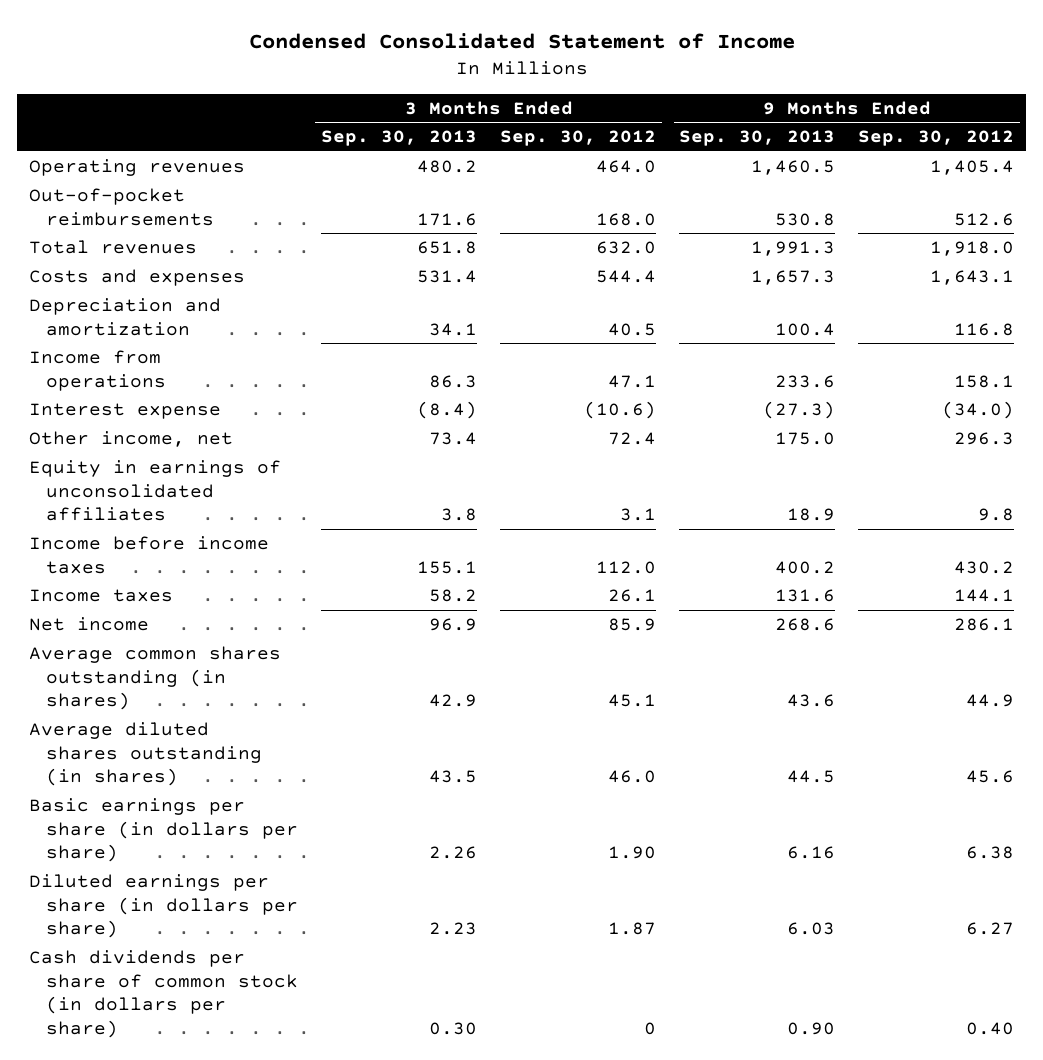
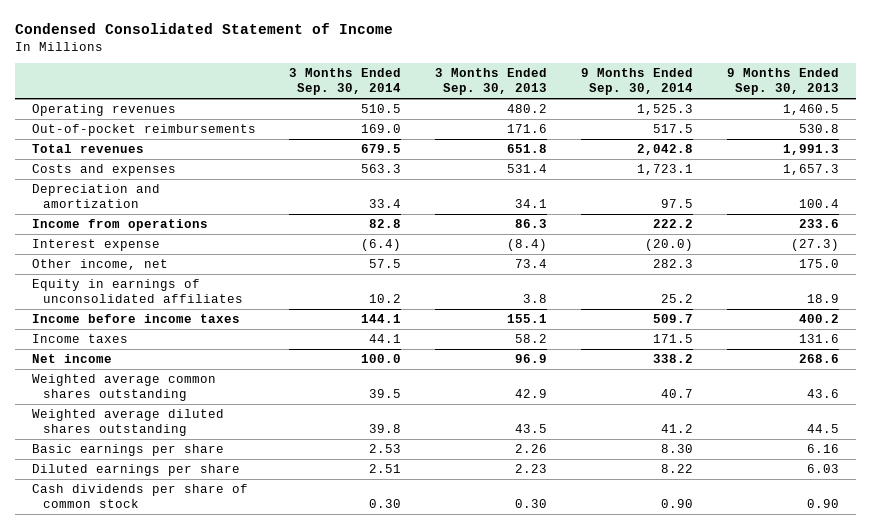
- | 3 Months Ended Sep. 30, 2013 | 3 Months Ended Sep. 30, 2012 | 9 Months Ended Sep. 30, 2013 | 9 Months Ended Sep. 30, 2012
+ | 3 Months Ended Sep. 30, 2014 | 3 Months Ended Sep. 30, 2013 | 9 Months Ended Sep. 30, 2014 | 9 Months Ended Sep. 30, 2013
- Average common shares outstanding (in shares) | 42.9 | 45.1 | 43.6 | 44.9
- Average diluted shares outstanding (in shares) | 43.5 | 46.0 | 44.5 | 45.6
- Basic earnings per share (in dollars per share) | 2.26 | 1.90 | 6.16 | 6.38
- Diluted earnings per share (in dollars per share) | 2.23 | 1.87 | 6.03 | 6.27
- Cash dividends per share of common stock (in dollars per share) | 0.30 | 0 | 0.90 | 0.40
+ Weighted average common shares outstanding | 39.5 | 42.9 | 40.7 | 43.6
+ Weighted average diluted shares outstanding | 39.8 | 43.5 | 41.2 | 44.5
+ Basic earnings per share | 2.53 | 2.26 | 8.30 | 6.16
+ Diluted earnings per share | 2.51 | 2.23 | 8.22 | 6.03
+ Cash dividends per share of common stock | 0.30 | 0.30 | 0.90 | 0.90

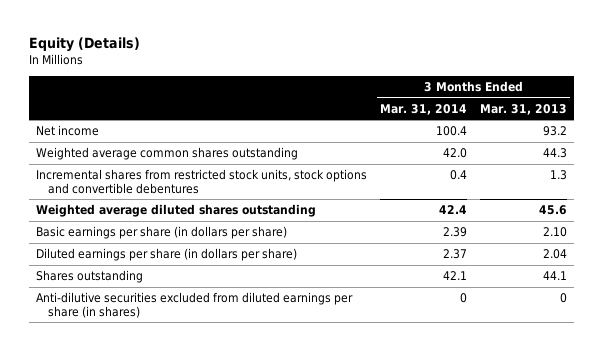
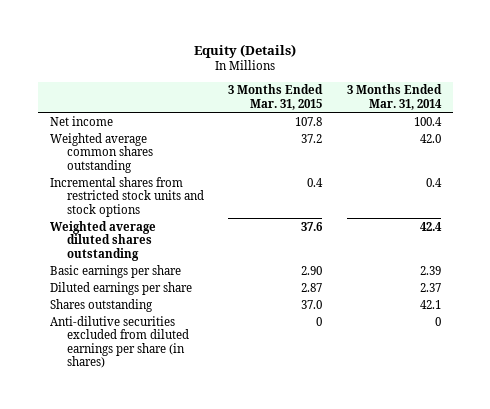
- | 3 Months Ended Mar. 31, 2014 | 3 Months Ended Mar. 31, 2013
+ | 3 Months Ended Mar. 31, 2015 | 3 Months Ended Mar. 31, 2014
- Incremental shares from restricted stock units, stock options and convertible debentures | 0.4 | 1.3
+ Incremental shares from restricted stock units and stock options | 0.4 | 0.4
- Basic earnings per share (in dollars per share) | 2.39 | 2.10
- Diluted earnings per share (in dollars per share) | 2.37 | 2.04
+ Basic earnings per share | 2.90 | 2.39
+ Diluted earnings per share | 2.87 | 2.37

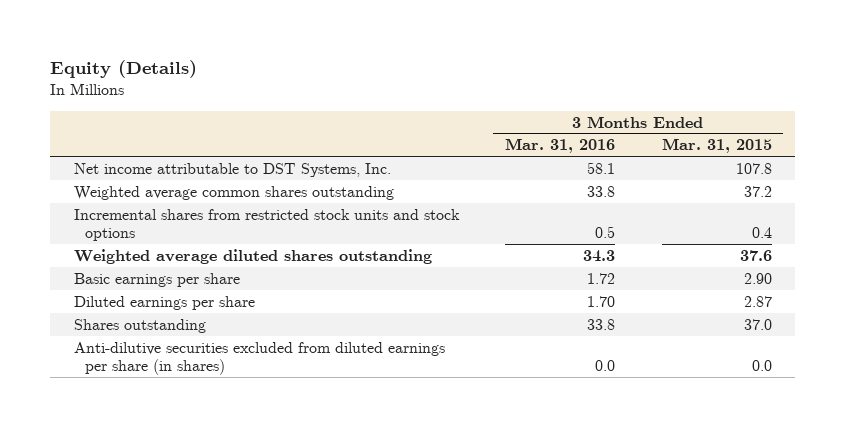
- | 3 Months Ended Mar. 31, 2015 | 3 Months Ended Mar. 31, 2014
+ | 3 Months Ended Mar. 31, 2016 | 3 Months Ended Mar. 31, 2015
- Net income | 107.8 | 100.4
+ Net income attributable to DST Systems, Inc. | 58.1 | 107.8
- Anti-dilutive securities excluded from diluted earnings per share (in shares) | 0 | 0
+ Anti-dilutive securities excluded from diluted earnings per share (in shares) | 0.0 | 0.0

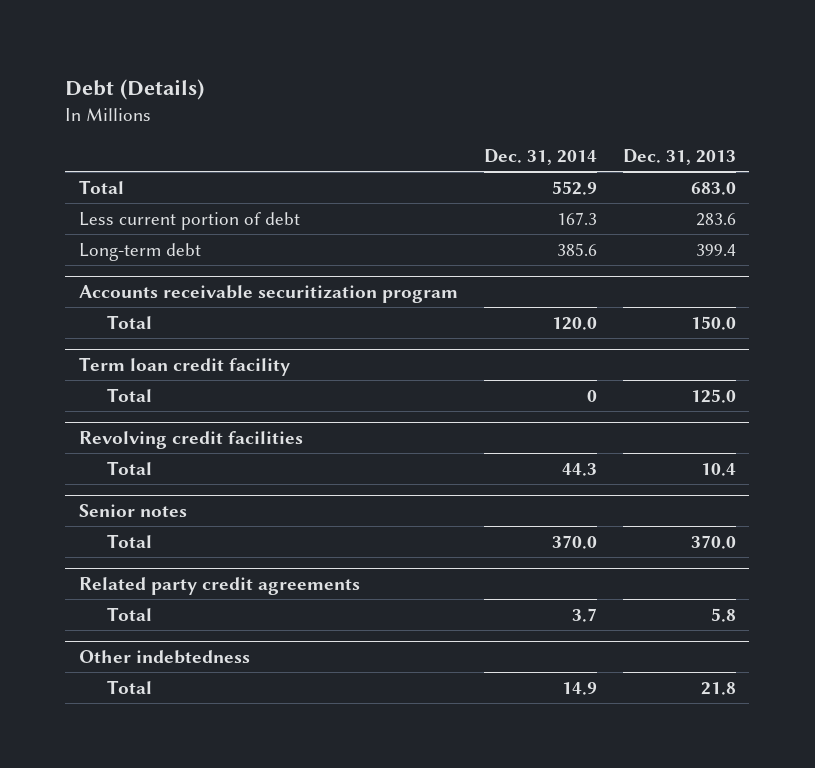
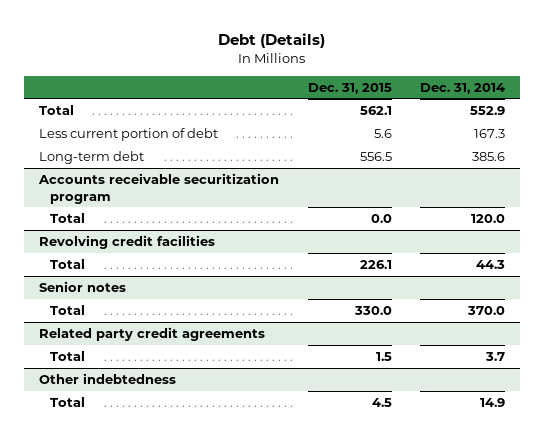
- | Dec. 31, 2014 | Dec. 31, 2013
+ | Dec. 31, 2015 | Dec. 31, 2014
- Term loan credit facility
- Total | 0 | 125.0

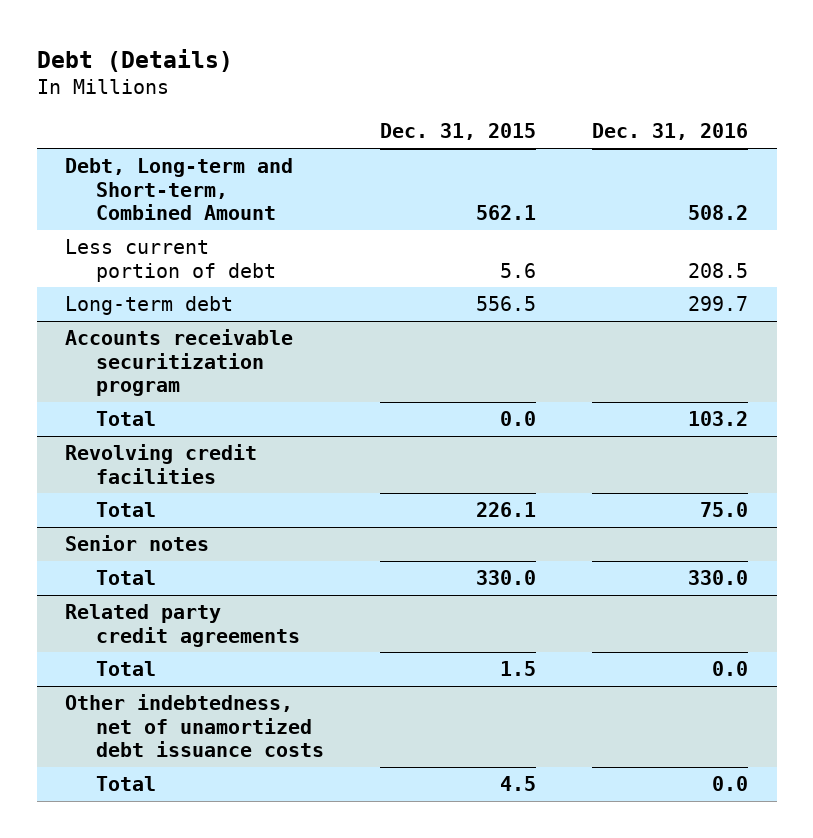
- | Dec. 31, 2015 | Dec. 31, 2014
+ | Dec. 31, 2015 | Dec. 31, 2016
- Total | 562.1 | 552.9
+ Debt, Long-term and Short-term, Combined Amount | 562.1 | 508.2
- Other indebtedness
+ Other indebtedness, net of unamortized debt issuance costs

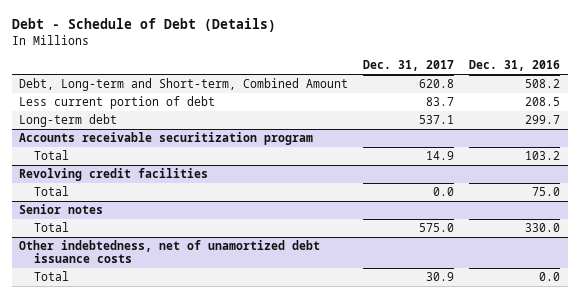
- Debt (Details)
+ Debt - Schedule of Debt (Details)
- | Dec. 31, 2015 | Dec. 31, 2016
+ | Dec. 31, 2017 | Dec. 31, 2016
- Related party credit agreements
- Total | 1.5 | 0.0

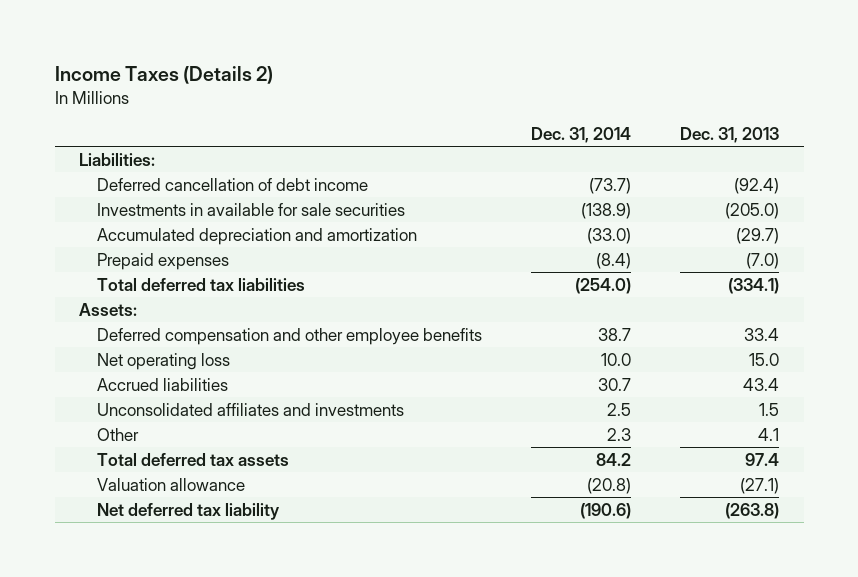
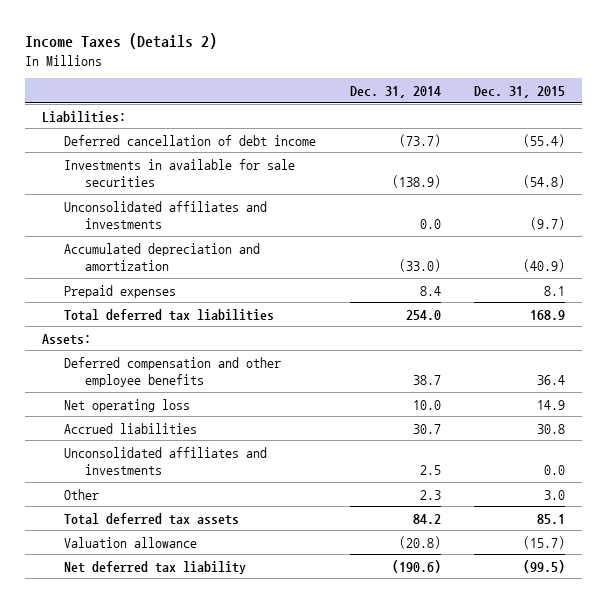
- | Dec. 31, 2014 | Dec. 31, 2013
+ | Dec. 31, 2014 | Dec. 31, 2015
+ Unconsolidated affiliates and investments | 0.0 | (9.7)
- Prepaid expenses | (8.4) | (7.0)
- Total deferred tax liabilities | (254.0) | (334.1)
+ Prepaid expenses | 8.4 | 8.1
+ Total deferred tax liabilities | 254.0 | 168.9

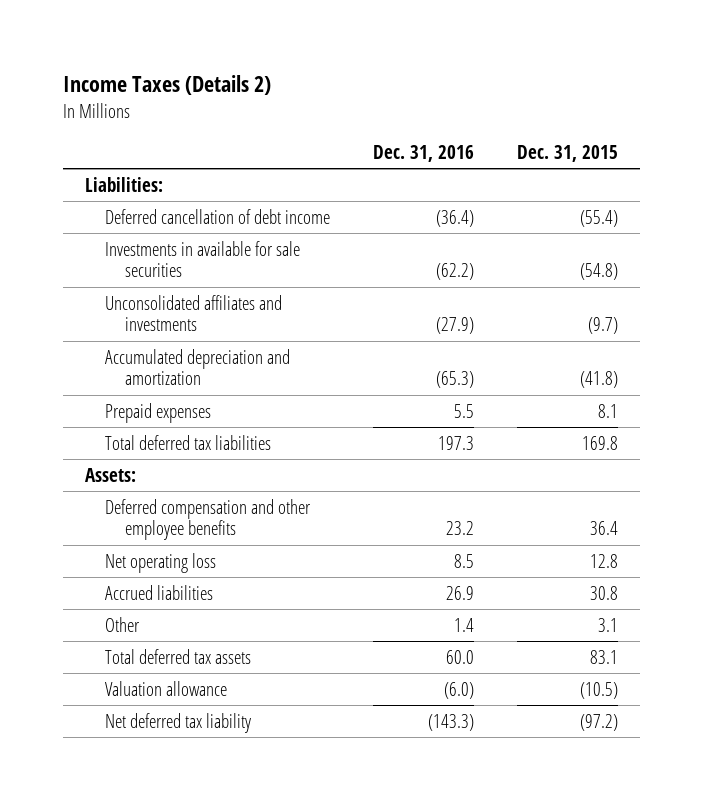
- | Dec. 31, 2014 | Dec. 31, 2015
+ | Dec. 31, 2016 | Dec. 31, 2015
- Accumulated depreciation and amortization | (33.0) | (40.9)
+ Accumulated depreciation and amortization | (65.3) | (41.8)
- Total deferred tax liabilities | 254.0 | 168.9
+ Total deferred tax liabilities | 197.3 | 169.8
- Net operating loss | 10.0 | 14.9
+ Net operating loss | 8.5 | 12.8
- Unconsolidated affiliates and investments | 2.5 | 0.0
- Other | 2.3 | 3.0
- Total deferred tax assets | 84.2 | 85.1
- Valuation allowance | (20.8) | (15.7)
- Net deferred tax liability | (190.6) | (99.5)
+ Other | 1.4 | 3.1
+ Total deferred tax assets | 60.0 | 83.1
+ Valuation allowance | (6.0) | (10.5)
+ Net deferred tax liability | (143.3) | (97.2)

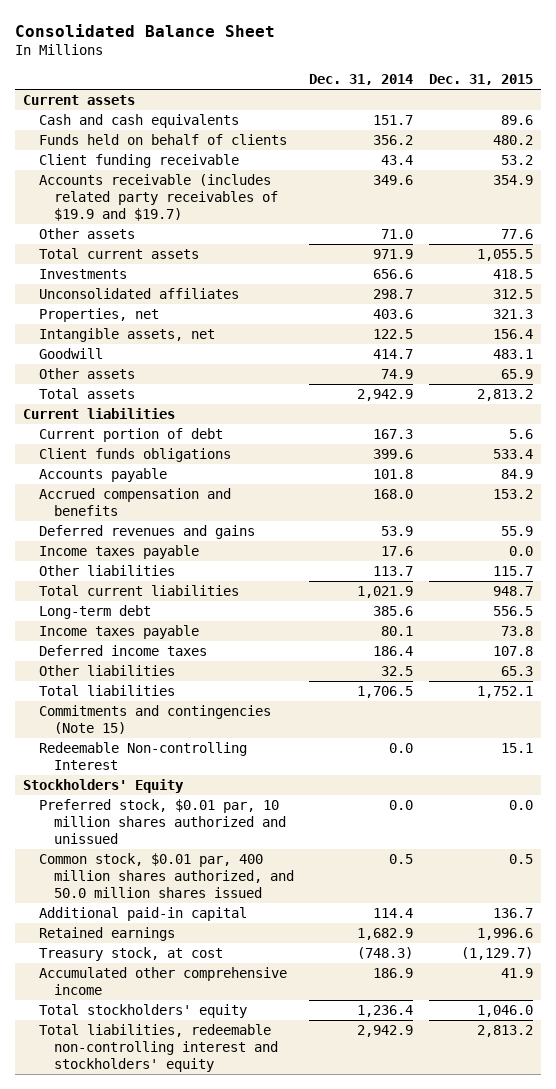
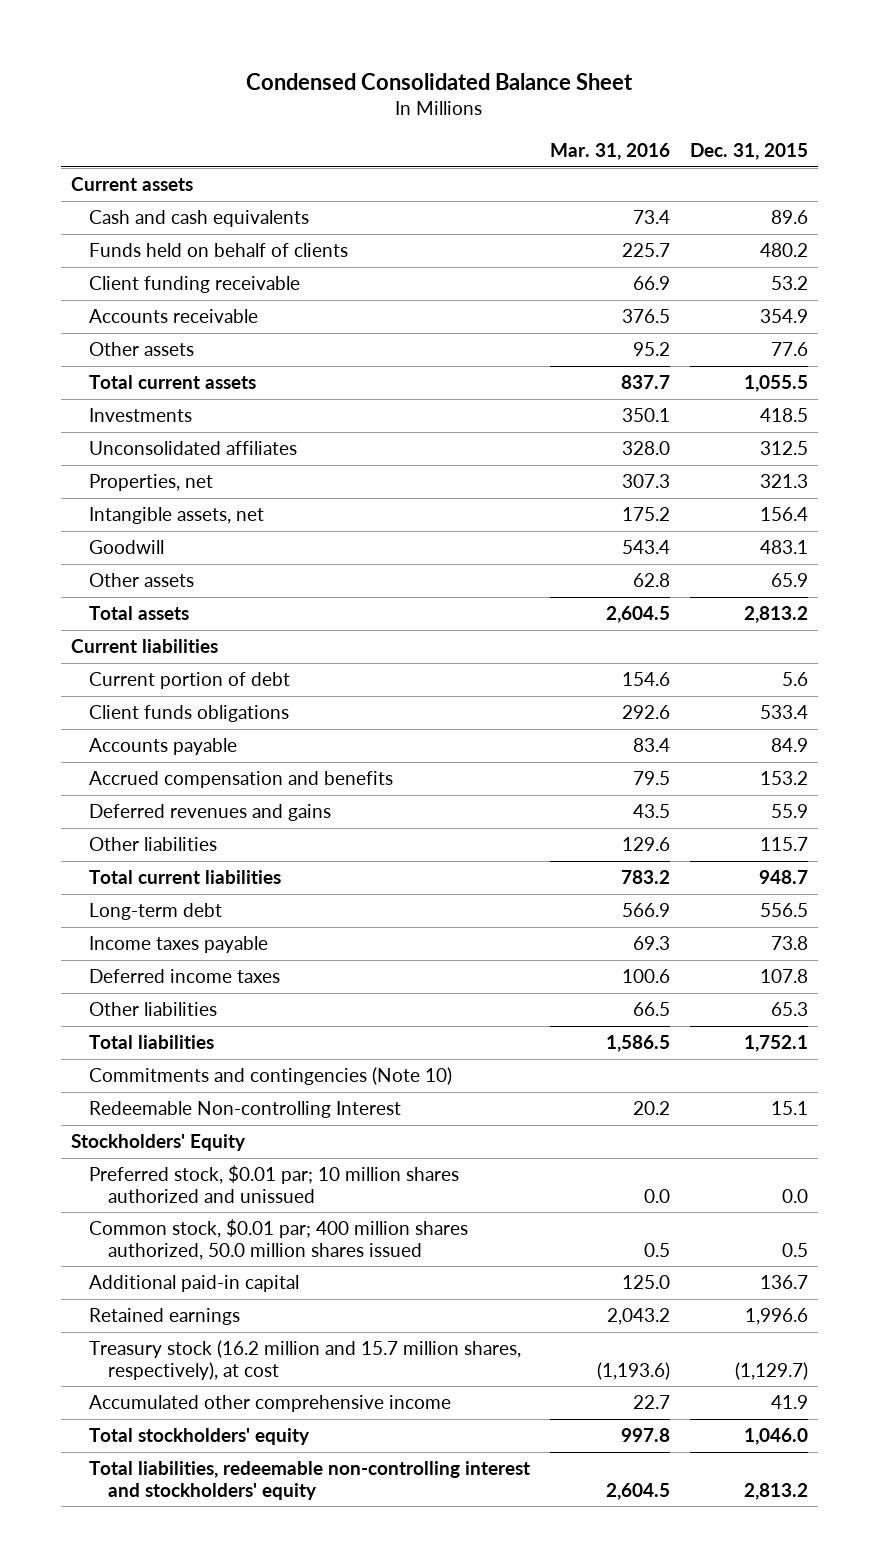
- Consolidated Balance Sheet
+ Condensed Consolidated Balance Sheet
- | Dec. 31, 2014 | Dec. 31, 2015
+ | Mar. 31, 2016 | Dec. 31, 2015
- Accounts receivable (includes related party receivables of $19.9 and $19.7) | 349.6 | 354.9
+ Accounts receivable | 376.5 | 354.9
- Income taxes payable | 17.6 | 0.0
- Commitments and contingencies (Note 15)
+ Commitments and contingencies (Note 10)
- Preferred stock, $0.01 par, 10 million shares authorized and unissued | 0.0 | 0.0
- Common stock, $0.01 par, 400 million shares authorized, and 50.0 million shares issued | 0.5 | 0.5
+ Preferred stock, $0.01 par; 10 million shares authorized and unissued | 0.0 | 0.0
+ Common stock, $0.01 par; 400 million shares authorized, 50.0 million shares issued | 0.5 | 0.5
- Treasury stock, at cost | (748.3) | (1,129.7)
+ Treasury stock (16.2 million and 15.7 million shares, respectively), at cost | (1,193.6) | (1,129.7)

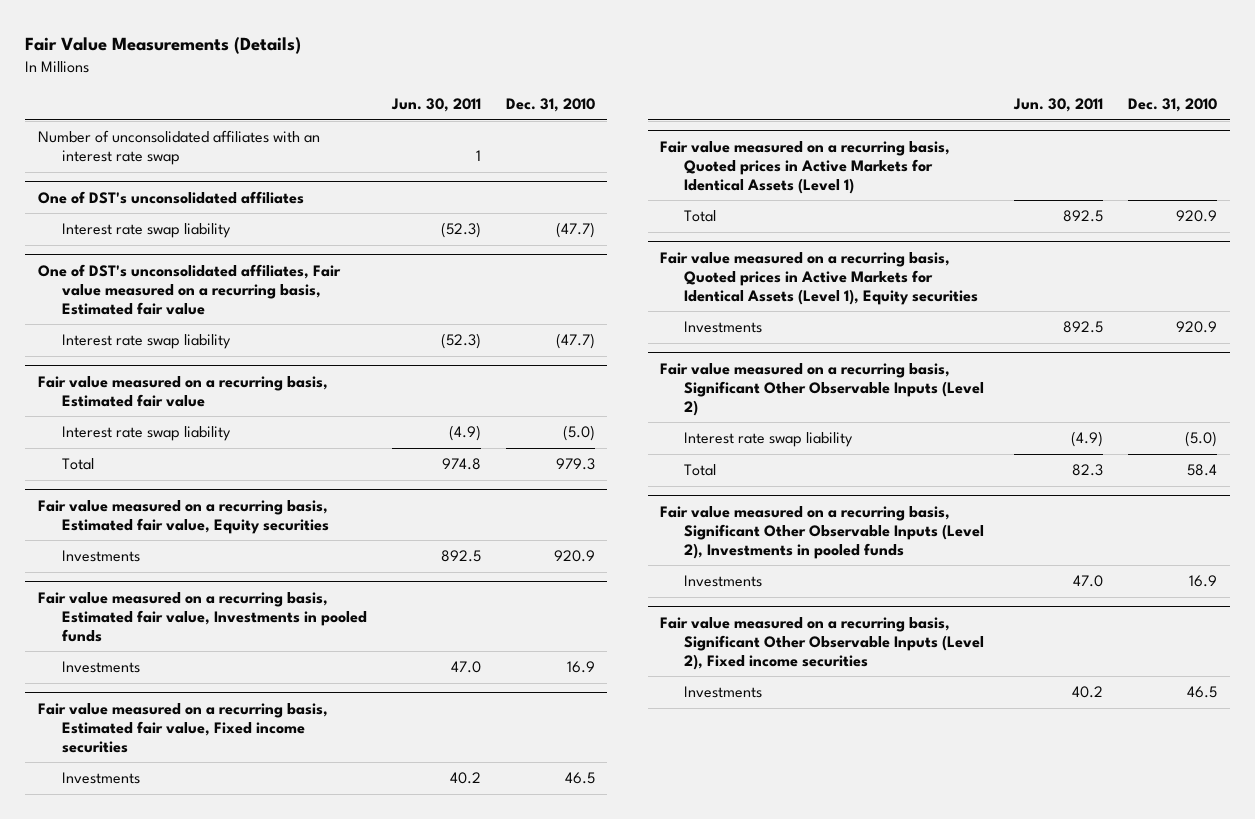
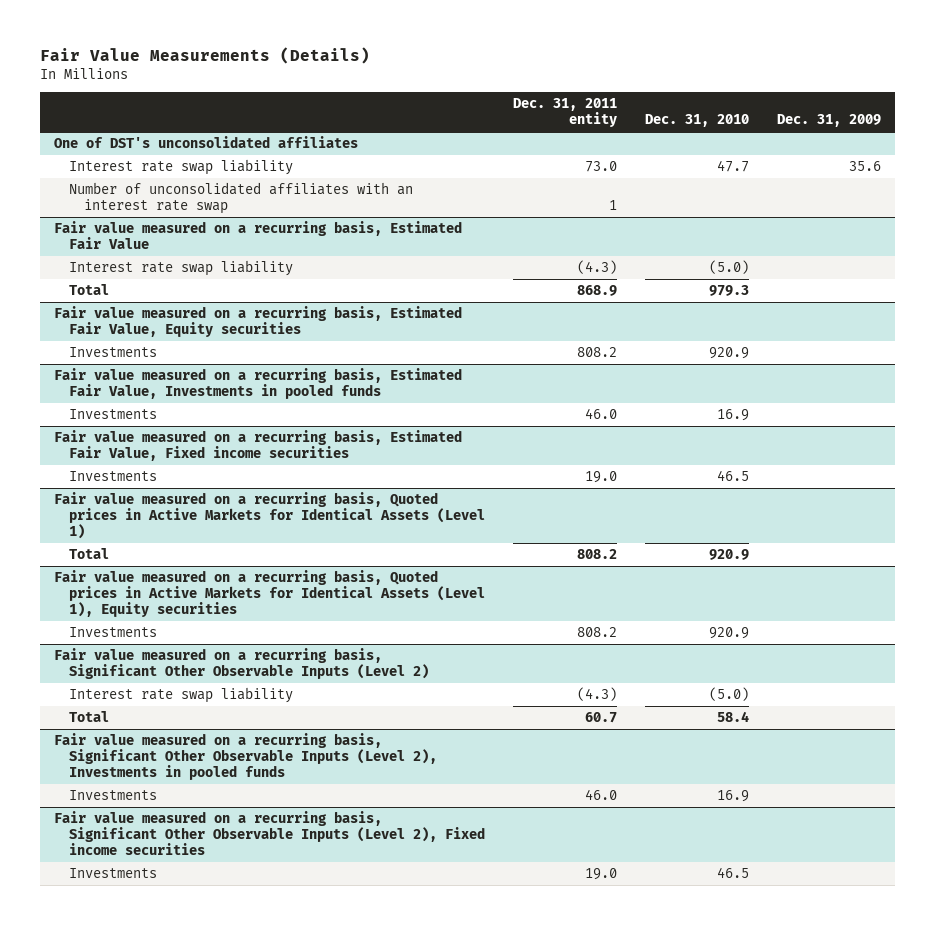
- | Jun. 30, 2011 | Dec. 31, 2010
+ | Dec. 31, 2011 entity | Dec. 31, 2010 | Dec. 31, 2009
- Number of unconsolidated affiliates with an interest rate swap | 1 |
@ One of DST's unconsolidated affiliates
- Interest rate swap liability | (52.3) | (47.7)
- One of DST's unconsolidated affiliates, Fair value measured on a recurring basis, Estimated fair value
- Interest rate swap liability | (52.3) | (47.7)
- Fair value measured on a recurring basis, Estimated fair value
@ One of DST's unconsolidated affiliates
+ Interest rate swap liability | 73.0 | 47.7 | 35.6
+ Number of unconsolidated affiliates with an interest rate swap | 1 | |
+ Fair value measured on a recurring basis, Estimated Fair Value
- Fair value measured on a recurring basis, Estimated fair value, Equity securities
+ Fair value measured on a recurring basis, Estimated Fair Value, Equity securities
- Fair value measured on a recurring basis, Estimated fair value, Investments in pooled funds
+ Fair value measured on a recurring basis, Estimated Fair Value, Investments in pooled funds
- Fair value measured on a recurring basis, Estimated fair value, Fixed income securities
+ Fair value measured on a recurring basis, Estimated Fair Value, Fixed income securities

